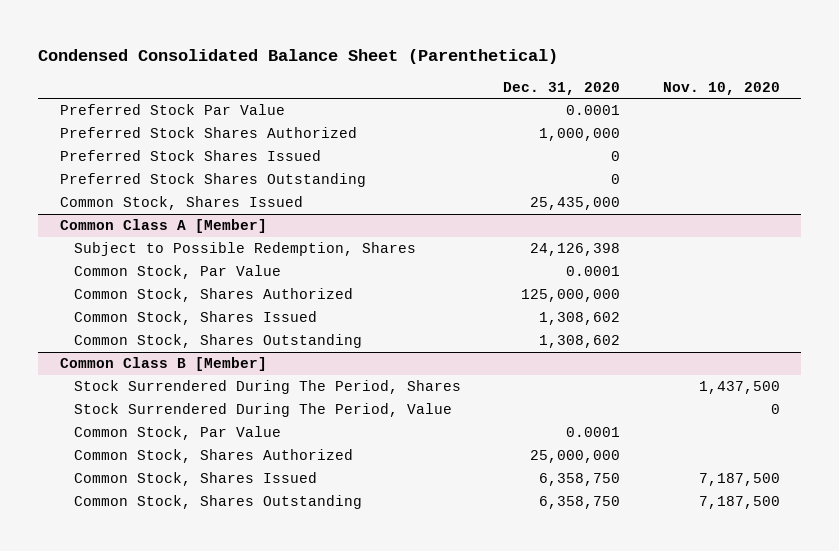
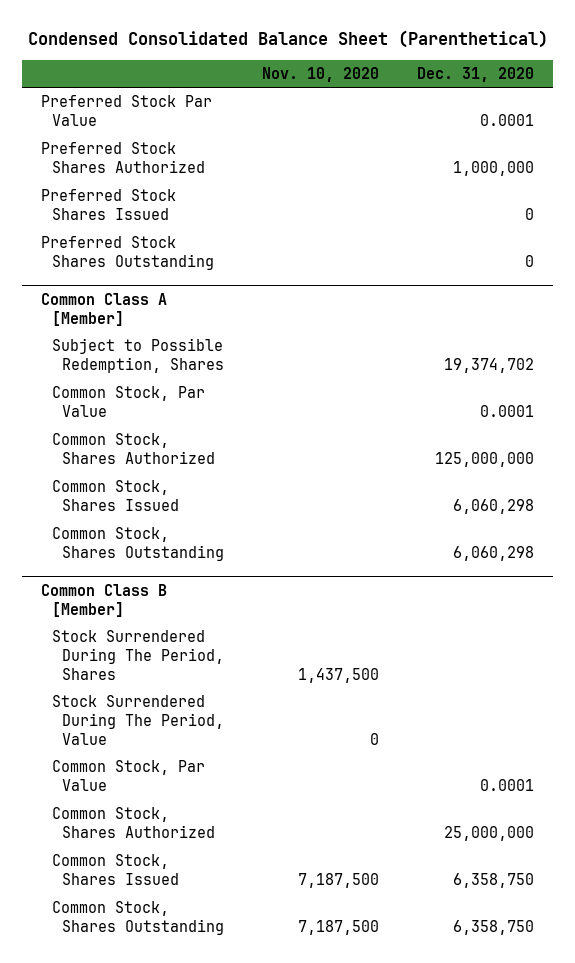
- | Dec. 31, 2020 | Nov. 10, 2020
+ | Nov. 10, 2020 | Dec. 31, 2020
- Common Stock, Shares Issued | 25,435,000 |
@ Common Class A [Member]
- Subject to Possible Redemption, Shares | 24,126,398 |
+ Subject to Possible Redemption, Shares | | 19,374,702
- Common Stock, Shares Issued | 1,308,602 |
- Common Stock, Shares Outstanding | 1,308,602 |
+ Common Stock, Shares Issued | | 6,060,298
+ Common Stock, Shares Outstanding | | 6,060,298

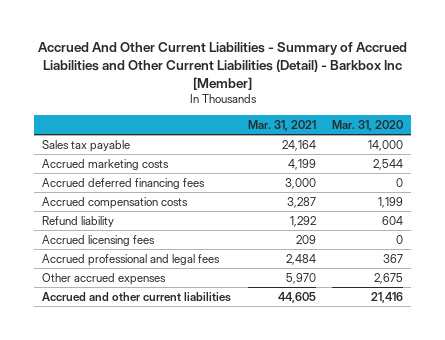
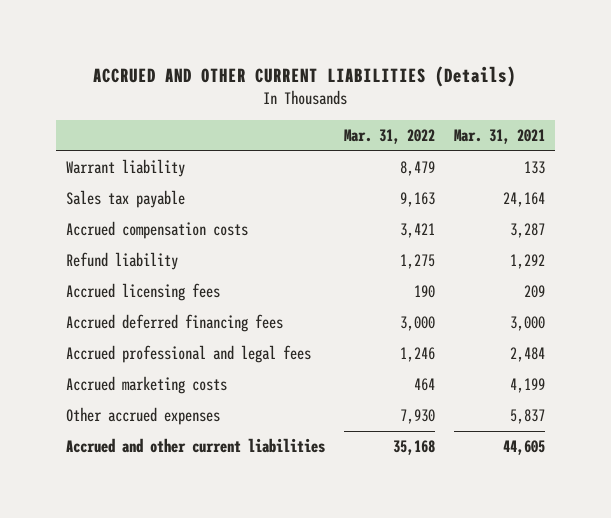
- Accrued And Other Current Liabilities - Summary of Accrued Liabilities and Other Current Liabilities (Detail) - Barkbox Inc [Member]
+ ACCRUED AND OTHER CURRENT LIABILITIES (Details)
- | Mar. 31, 2021 | Mar. 31, 2020
+ | Mar. 31, 2022 | Mar. 31, 2021
+ Warrant liability | 8,479 | 133
moved down: Accrued deferred financing fees | 3,000 | 3,000
- Other accrued expenses | 5,970 | 2,675
moved down: Accrued marketing costs | 464 | 4,199
+ Other accrued expenses | 7,930 | 5,837

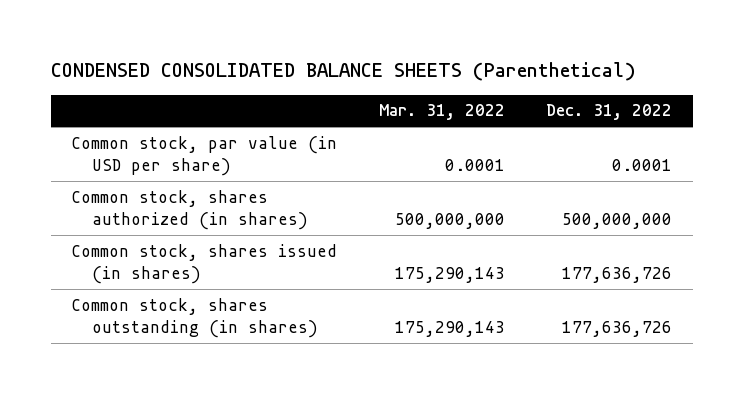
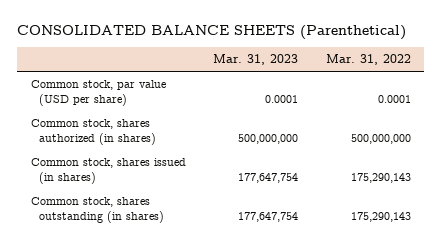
- CONDENSED CONSOLIDATED BALANCE SHEETS (Parenthetical)
+ CONSOLIDATED BALANCE SHEETS (Parenthetical)
- | Mar. 31, 2022 | Dec. 31, 2022
+ | Mar. 31, 2023 | Mar. 31, 2022
- Common stock, par value (in USD per share) | 0.0001 | 0.0001
+ Common stock, par value (USD per share) | 0.0001 | 0.0001

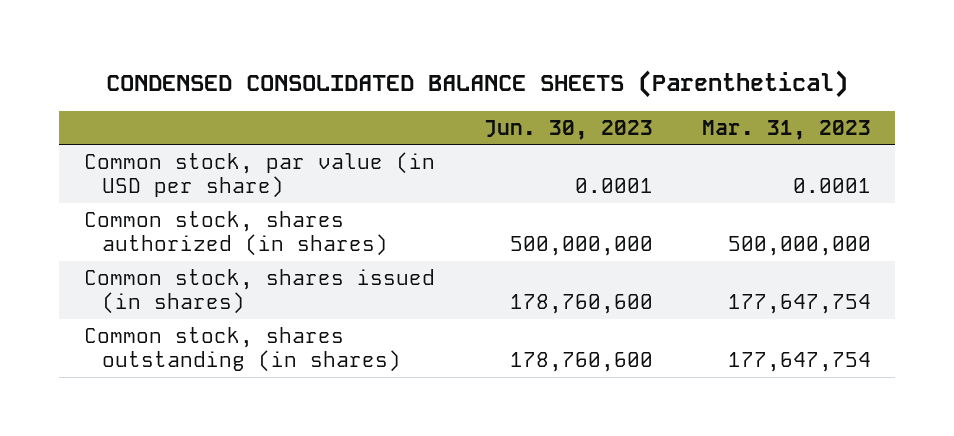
- CONSOLIDATED BALANCE SHEETS (Parenthetical)
+ CONDENSED CONSOLIDATED BALANCE SHEETS (Parenthetical)
- | Mar. 31, 2023 | Mar. 31, 2022
+ | Jun. 30, 2023 | Mar. 31, 2023
- Common stock, par value (USD per share) | 0.0001 | 0.0001
+ Common stock, par value (in USD per share) | 0.0001 | 0.0001

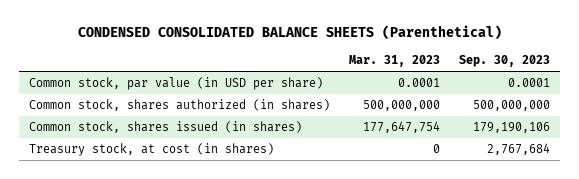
- | Jun. 30, 2023 | Mar. 31, 2023
+ | Mar. 31, 2023 | Sep. 30, 2023
- Common stock, shares outstanding (in shares) | 178,760,600 | 177,647,754
+ Treasury stock, at cost (in shares) | 0 | 2,767,684

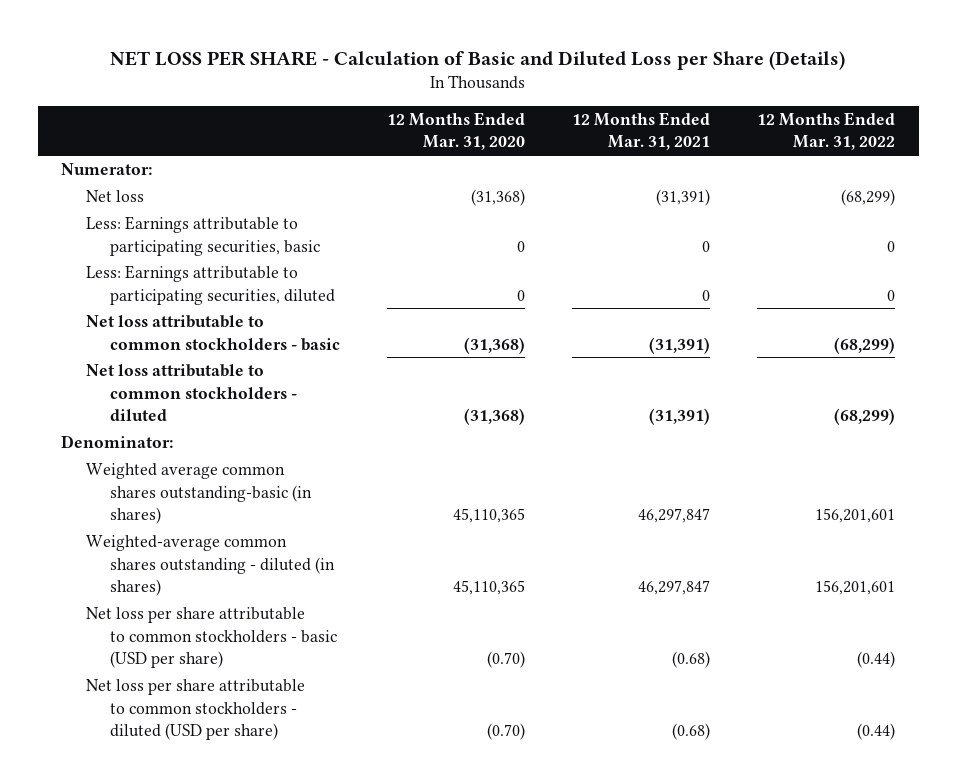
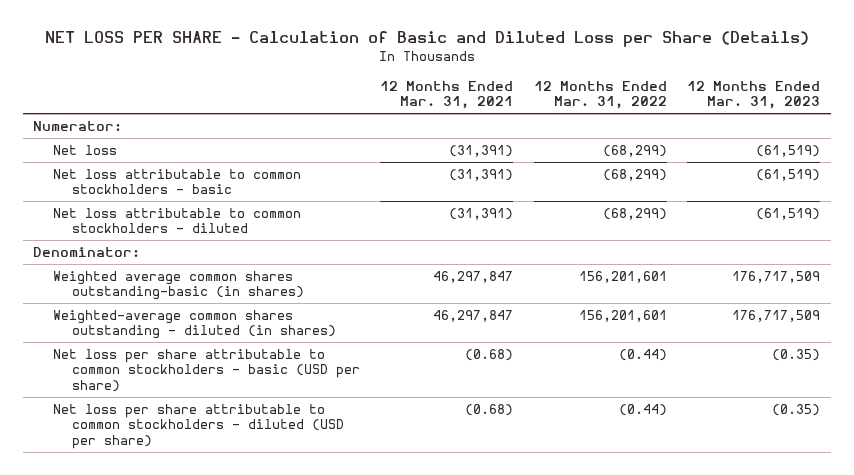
- | 12 Months Ended Mar. 31, 2020 | 12 Months Ended Mar. 31, 2021 | 12 Months Ended Mar. 31, 2022
+ | 12 Months Ended Mar. 31, 2021 | 12 Months Ended Mar. 31, 2022 | 12 Months Ended Mar. 31, 2023
- Less: Earnings attributable to participating securities, basic | 0 | 0 | 0
- Less: Earnings attributable to participating securities, diluted | 0 | 0 | 0

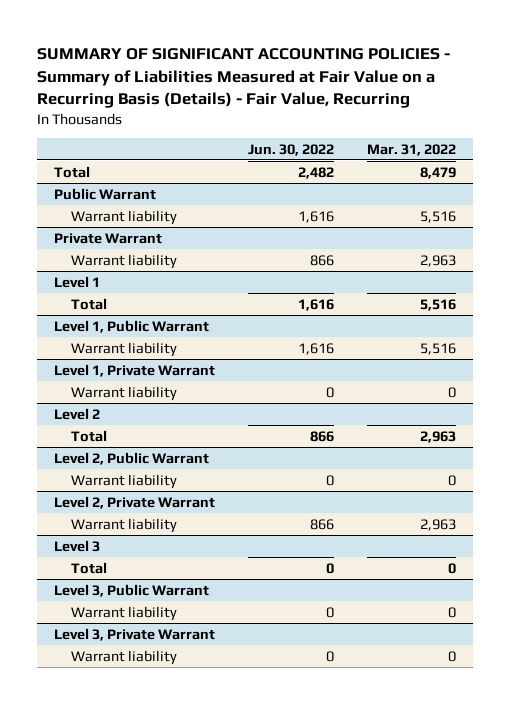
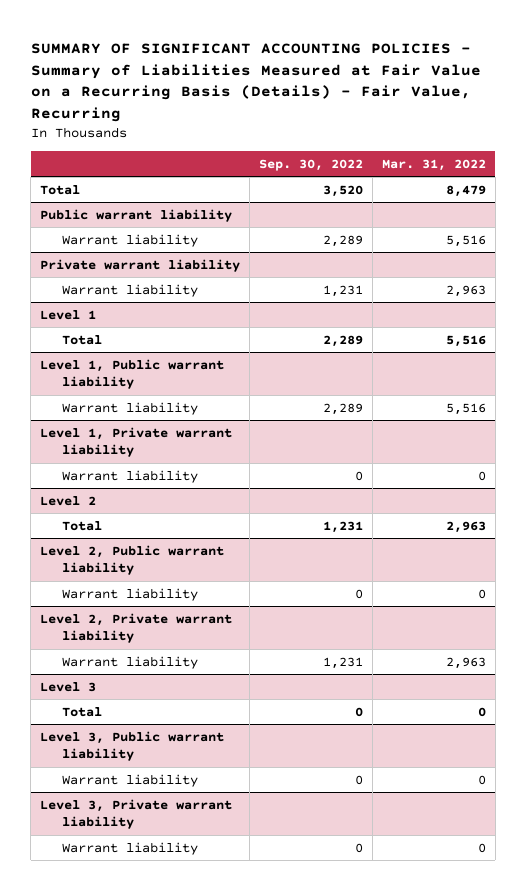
- | Jun. 30, 2022 | Mar. 31, 2022
+ | Sep. 30, 2022 | Mar. 31, 2022
- Public Warrant
+ Public warrant liability
- Private Warrant
+ Private warrant liability
- Level 1, Public Warrant
+ Level 1, Public warrant liability
- Level 1, Private Warrant
+ Level 1, Private warrant liability
- Level 2, Public Warrant
+ Level 2, Public warrant liability
- Level 2, Private Warrant
+ Level 2, Private warrant liability
- Level 3, Public Warrant
+ Level 3, Public warrant liability
- Level 3, Private Warrant
+ Level 3, Private warrant liability

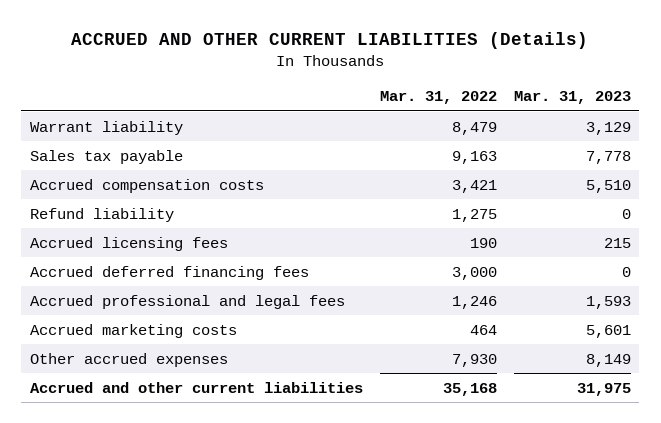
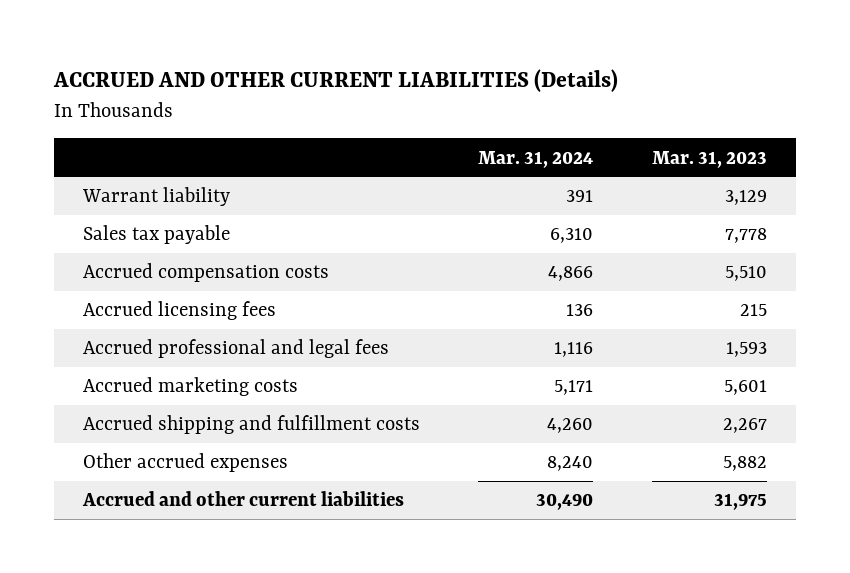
- | Mar. 31, 2022 | Mar. 31, 2023
+ | Mar. 31, 2024 | Mar. 31, 2023
- Refund liability | 1,275 | 0
- Accrued deferred financing fees | 3,000 | 0
- Other accrued expenses | 7,930 | 8,149
+ Accrued shipping and fulfillment costs | 4,260 | 2,267
+ Other accrued expenses | 8,240 | 5,882

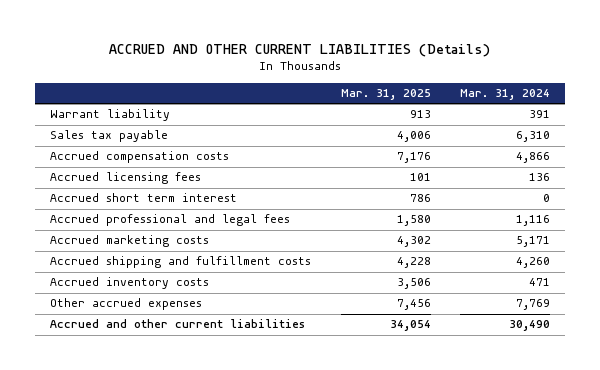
- | Mar. 31, 2024 | Mar. 31, 2023
+ | Mar. 31, 2025 | Mar. 31, 2024
+ Accrued short term interest | 786 | 0
- Other accrued expenses | 8,240 | 5,882
+ Accrued inventory costs | 3,506 | 471
+ Other accrued expenses | 7,456 | 7,769

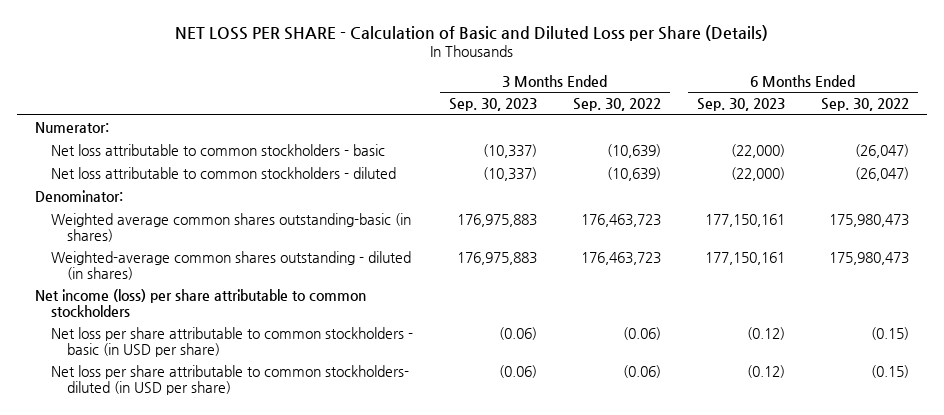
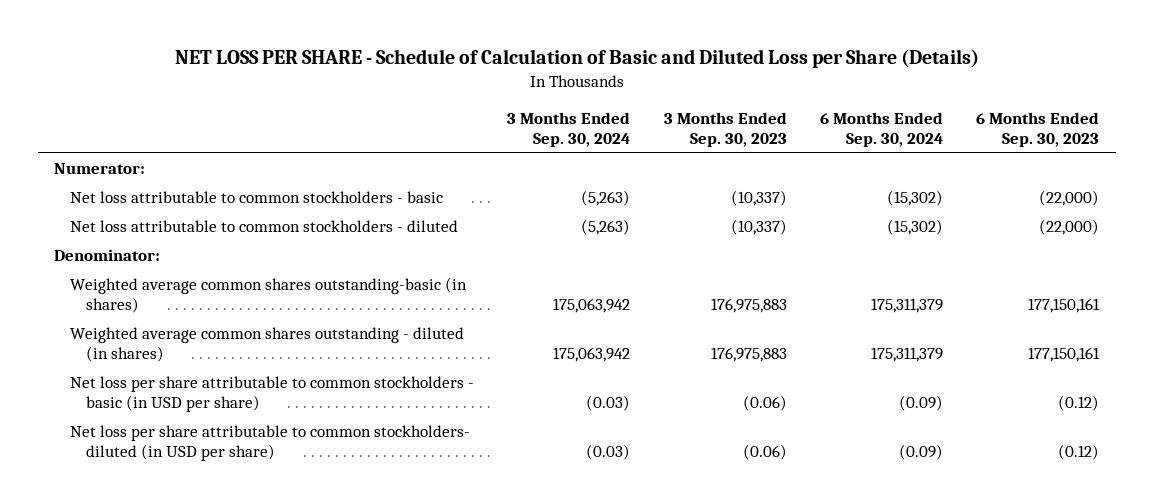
- NET LOSS PER SHARE - Calculation of Basic and Diluted Loss per Share (Details)
+ NET LOSS PER SHARE - Schedule of Calculation of Basic and Diluted Loss per Share (Details)
- | 3 Months Ended Sep. 30, 2023 | 3 Months Ended Sep. 30, 2022 | 6 Months Ended Sep. 30, 2023 | 6 Months Ended Sep. 30, 2022
+ | 3 Months Ended Sep. 30, 2024 | 3 Months Ended Sep. 30, 2023 | 6 Months Ended Sep. 30, 2024 | 6 Months Ended Sep. 30, 2023
- Weighted-average common shares outstanding - diluted (in shares) | 176,975,883 | 176,463,723 | 177,150,161 | 175,980,473
- Net income (loss) per share attributable to common stockholders
+ Weighted average common shares outstanding - diluted (in shares) | 175,063,942 | 176,975,883 | 175,311,379 | 177,150,161

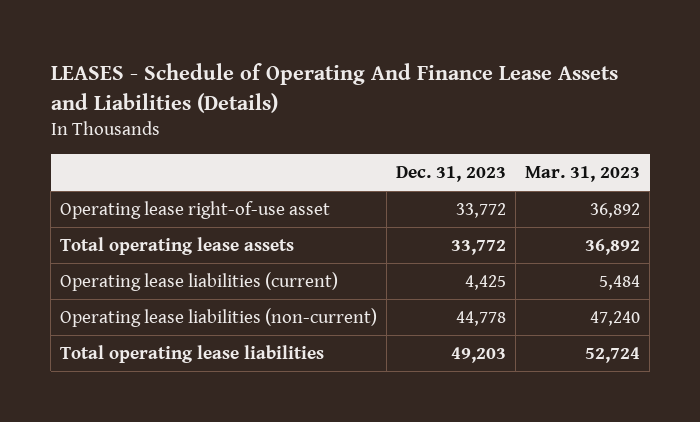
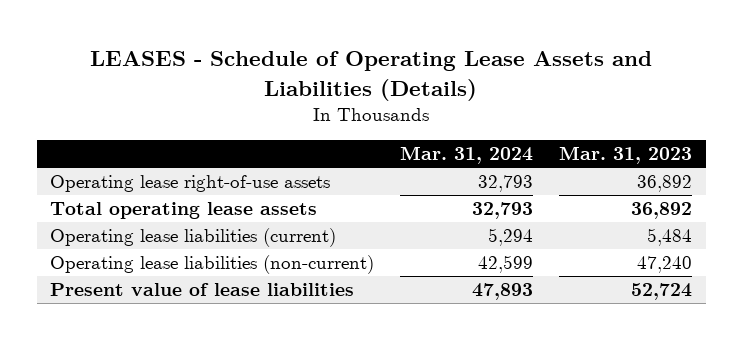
- LEASES - Schedule of Operating And Finance Lease Assets and Liabilities (Details)
+ LEASES - Schedule of Operating Lease Assets and Liabilities (Details)
- | Dec. 31, 2023 | Mar. 31, 2023
+ | Mar. 31, 2024 | Mar. 31, 2023
- Operating lease right-of-use asset | 33,772 | 36,892
+ Operating lease right-of-use assets | 32,793 | 36,892
- Total operating lease liabilities | 49,203 | 52,724
+ Present value of lease liabilities | 47,893 | 52,724

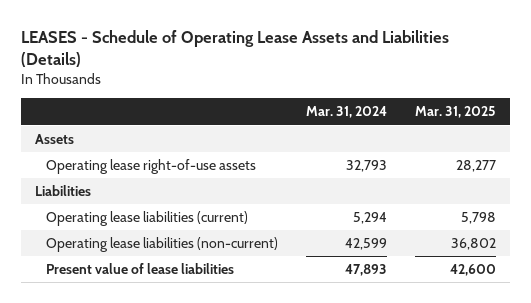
- | Mar. 31, 2024 | Mar. 31, 2023
+ | Mar. 31, 2024 | Mar. 31, 2025
+ Assets
- Total operating lease assets | 32,793 | 36,892
+ Liabilities

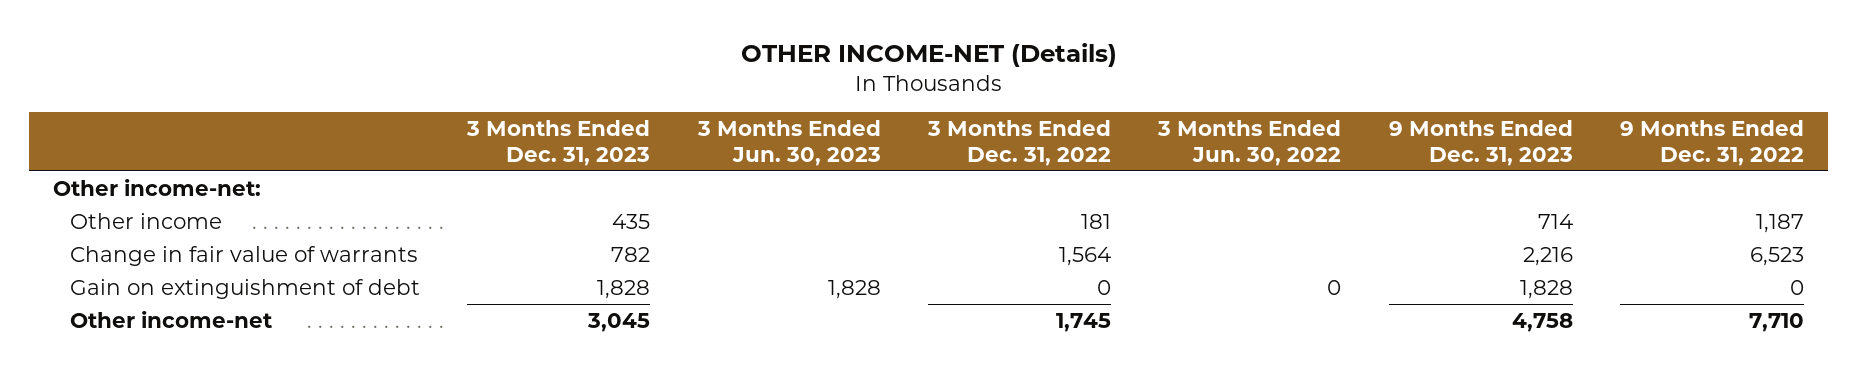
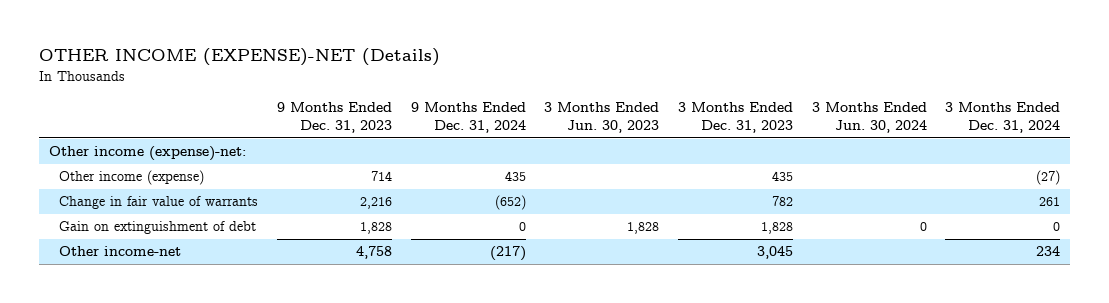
- OTHER INCOME-NET (Details)
+ OTHER INCOME (EXPENSE)-NET (Details)
- | 3 Months Ended Dec. 31, 2023 | 3 Months Ended Jun. 30, 2023 | 3 Months Ended Dec. 31, 2022 | 3 Months Ended Jun. 30, 2022 | 9 Months Ended Dec. 31, 2023 | 9 Months Ended Dec. 31, 2022
+ | 9 Months Ended Dec. 31, 2023 | 9 Months Ended Dec. 31, 2024 | 3 Months Ended Jun. 30, 2023 | 3 Months Ended Dec. 31, 2023 | 3 Months Ended Jun. 30, 2024 | 3 Months Ended Dec. 31, 2024
- Other income-net:
- Other income | 435 | | 181 | | 714 | 1,187
+ Other income (expense)-net:
+ Other income (expense) | 714 | 435 | | 435 | | (27)

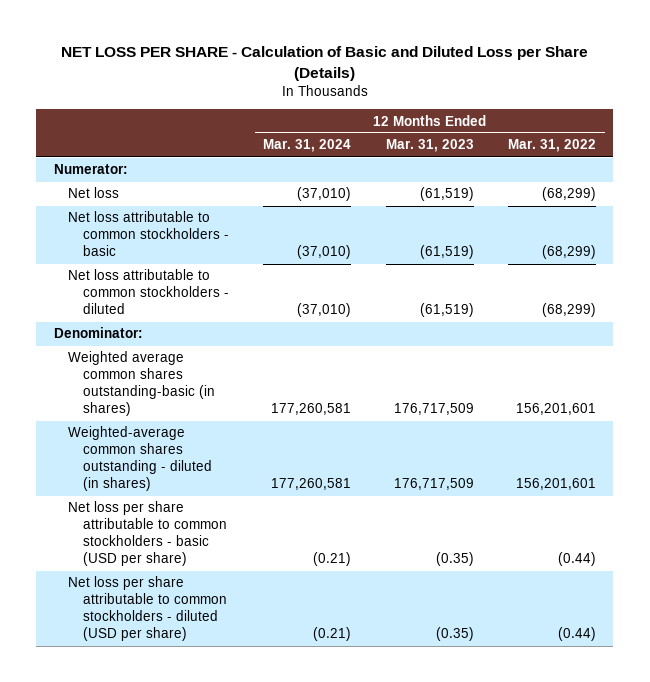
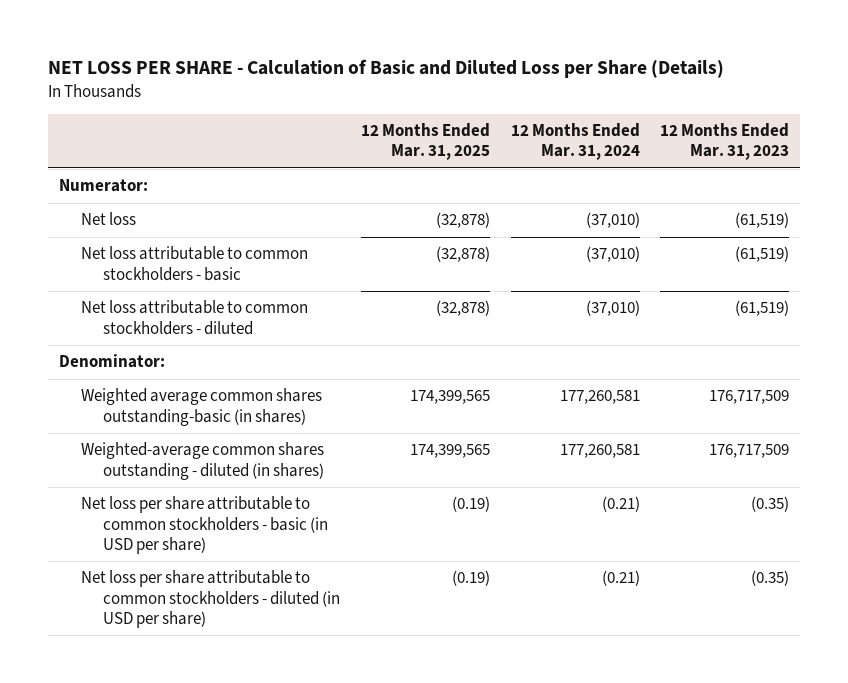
- | 12 Months Ended Mar. 31, 2024 | 12 Months Ended Mar. 31, 2023 | 12 Months Ended Mar. 31, 2022
+ | 12 Months Ended Mar. 31, 2025 | 12 Months Ended Mar. 31, 2024 | 12 Months Ended Mar. 31, 2023
- Net loss per share attributable to common stockholders - basic (USD per share) | (0.21) | (0.35) | (0.44)
- Net loss per share attributable to common stockholders - diluted (USD per share) | (0.21) | (0.35) | (0.44)
+ Net loss per share attributable to common stockholders - basic (in USD per share) | (0.19) | (0.21) | (0.35)
+ Net loss per share attributable to common stockholders - diluted (in USD per share) | (0.19) | (0.21) | (0.35)

